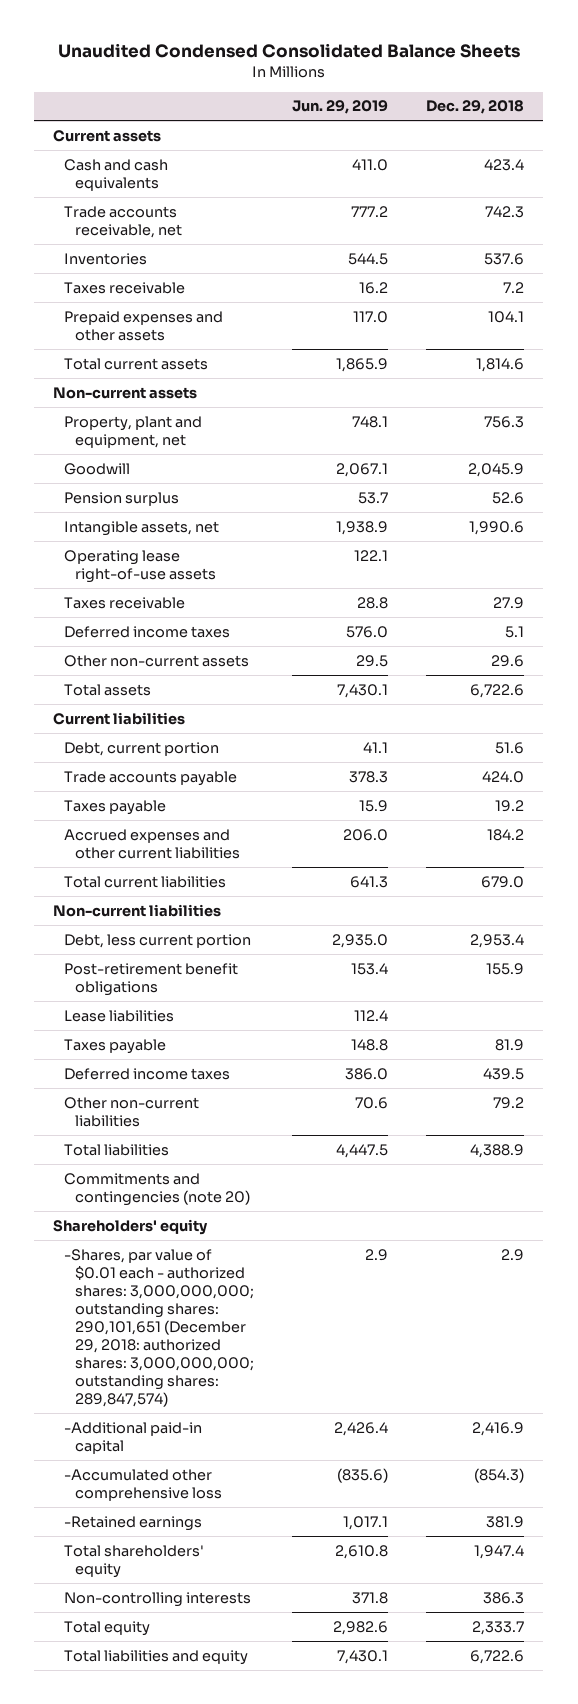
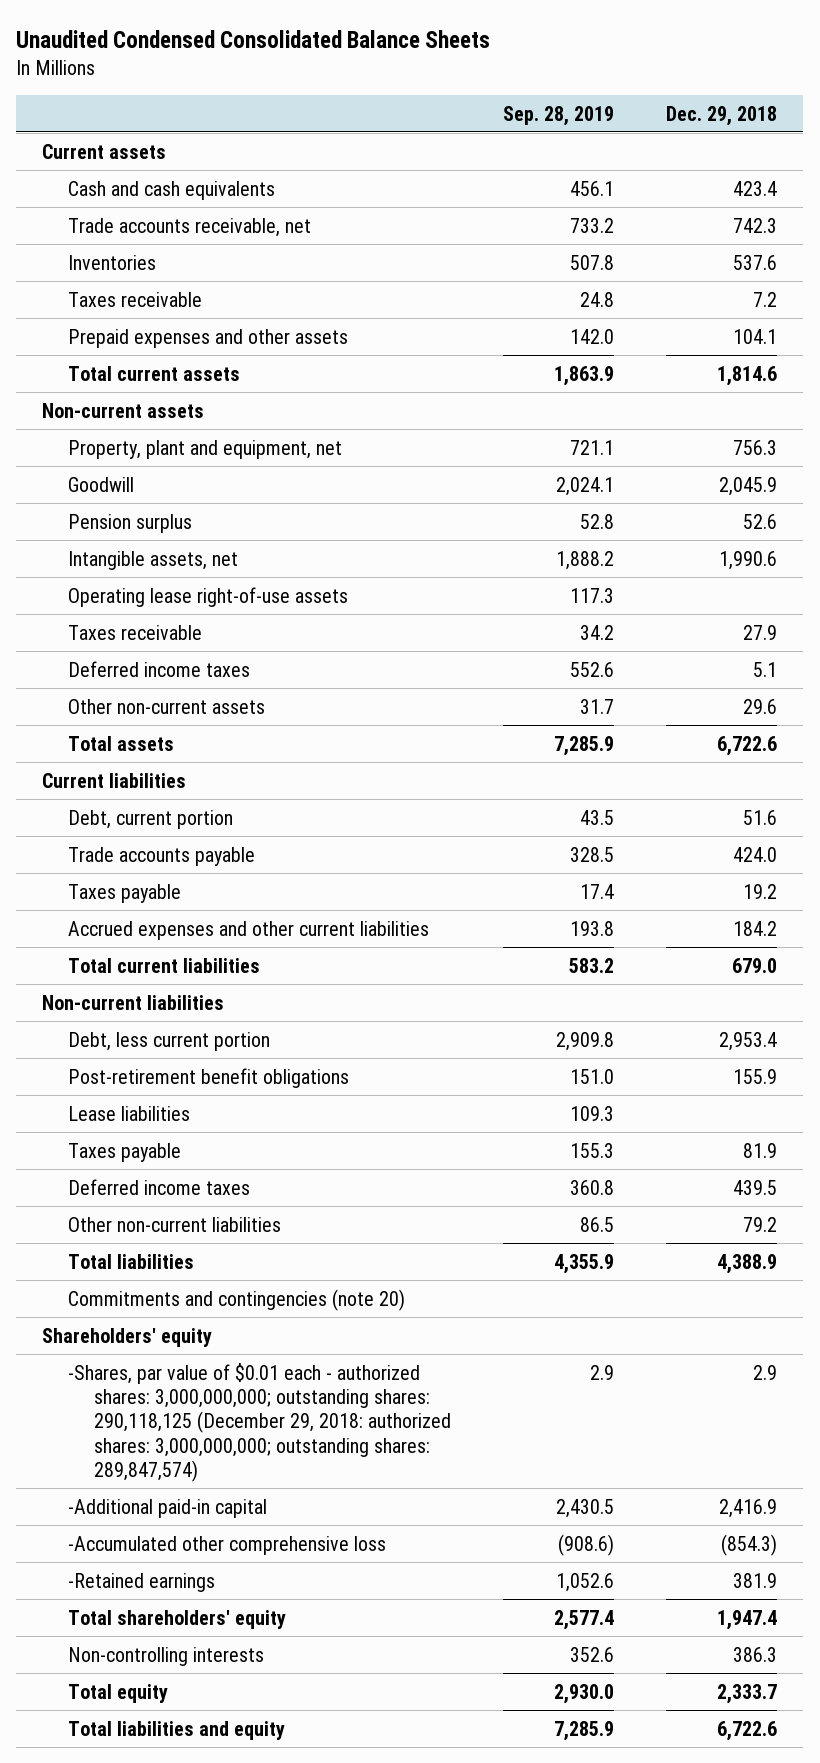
- | Jun. 29, 2019 | Dec. 29, 2018
+ | Sep. 28, 2019 | Dec. 29, 2018
- -Shares, par value of $0.01 each - authorized shares: 3,000,000,000; outstanding shares: 290,101,651 (December 29, 2018: authorized shares: 3,000,000,000; outstanding shares: 289,847,574) | 2.9 | 2.9
+ -Shares, par value of $0.01 each - authorized shares: 3,000,000,000; outstanding shares: 290,118,125 (December 29, 2018: authorized shares: 3,000,000,000; outstanding shares: 289,847,574) | 2.9 | 2.9

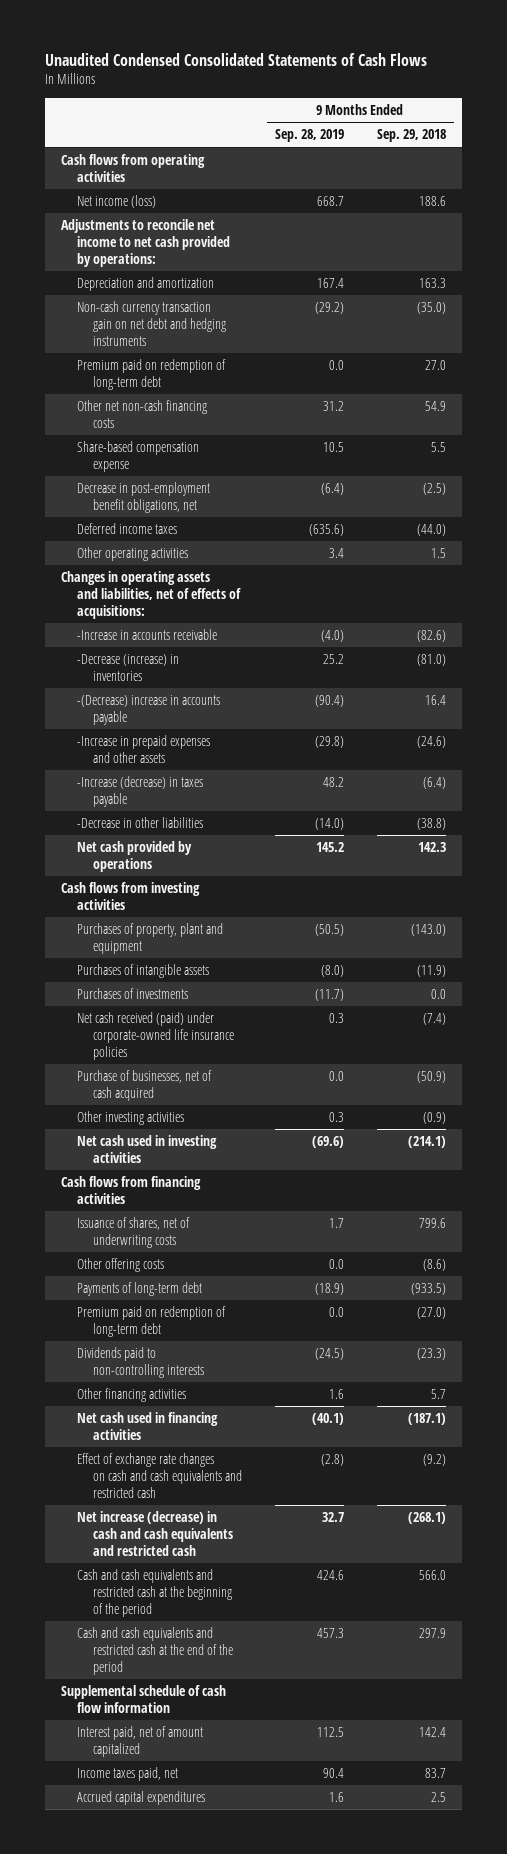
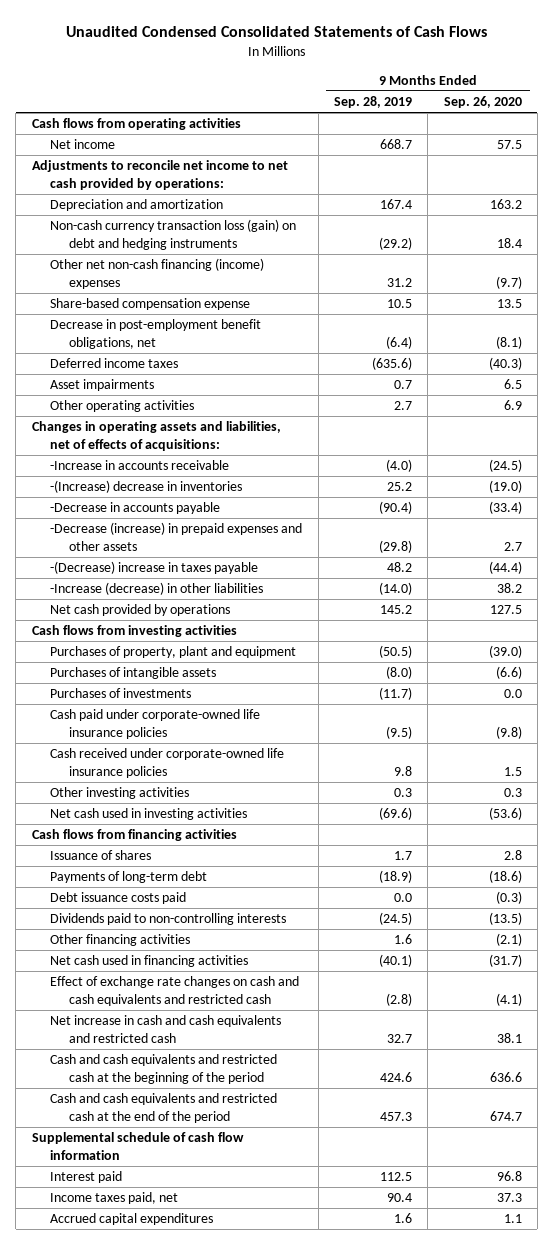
- | 9 Months Ended Sep. 28, 2019 | 9 Months Ended Sep. 29, 2018
+ | 9 Months Ended Sep. 28, 2019 | 9 Months Ended Sep. 26, 2020
- Net income (loss) | 668.7 | 188.6
+ Net income | 668.7 | 57.5
- Non-cash currency transaction gain on net debt and hedging instruments | (29.2) | (35.0)
- Premium paid on redemption of long-term debt | 0.0 | 27.0
- Other net non-cash financing costs | 31.2 | 54.9
+ Non-cash currency transaction loss (gain) on debt and hedging instruments | (29.2) | 18.4
+ Other net non-cash financing (income) expenses | 31.2 | (9.7)
- Other operating activities | 3.4 | 1.5
+ Asset impairments | 0.7 | 6.5
+ Other operating activities | 2.7 | 6.9
- -Decrease (increase) in inventories | 25.2 | (81.0)
- -(Decrease) increase in accounts payable | (90.4) | 16.4
- -Increase in prepaid expenses and other assets | (29.8) | (24.6)
- -Increase (decrease) in taxes payable | 48.2 | (6.4)
- -Decrease in other liabilities | (14.0) | (38.8)
+ -(Increase) decrease in inventories | 25.2 | (19.0)
+ -Decrease in accounts payable | (90.4) | (33.4)
+ -Decrease (increase) in prepaid expenses and other assets | (29.8) | 2.7
+ -(Decrease) increase in taxes payable | 48.2 | (44.4)
+ -Increase (decrease) in other liabilities | (14.0) | 38.2
- Net cash received (paid) under corporate-owned life insurance policies | 0.3 | (7.4)
- Purchase of businesses, net of cash acquired | 0.0 | (50.9)
+ Cash paid under corporate-owned life insurance policies | (9.5) | (9.8)
+ Cash received under corporate-owned life insurance policies | 9.8 | 1.5
- Issuance of shares, net of underwriting costs | 1.7 | 799.6
- Other offering costs | 0.0 | (8.6)
+ Issuance of shares | 1.7 | 2.8
- Premium paid on redemption of long-term debt | 0.0 | (27.0)
+ Debt issuance costs paid | 0.0 | (0.3)
- Net increase (decrease) in cash and cash equivalents and restricted cash | 32.7 | (268.1)
+ Net increase in cash and cash equivalents and restricted cash | 32.7 | 38.1
- Interest paid, net of amount capitalized | 112.5 | 142.4
+ Interest paid | 112.5 | 96.8

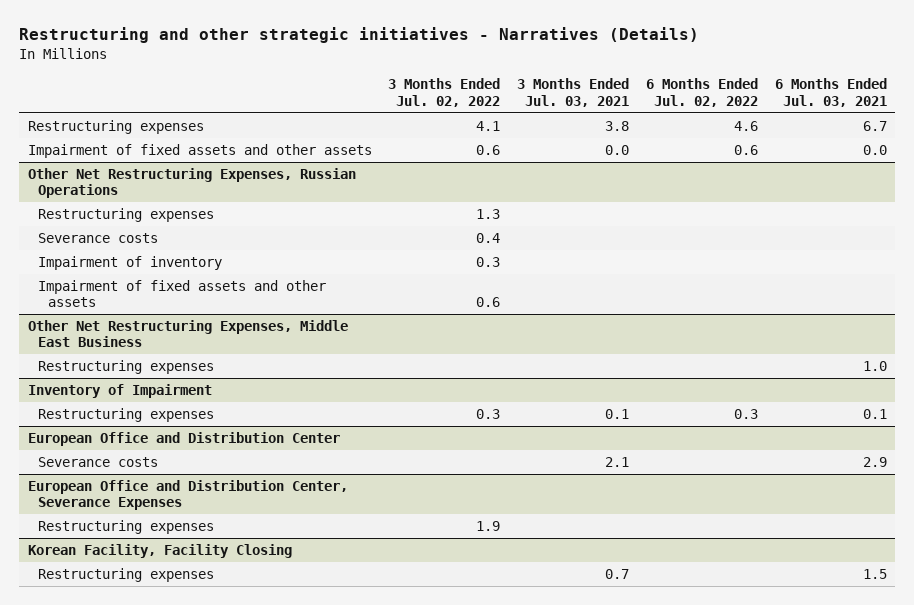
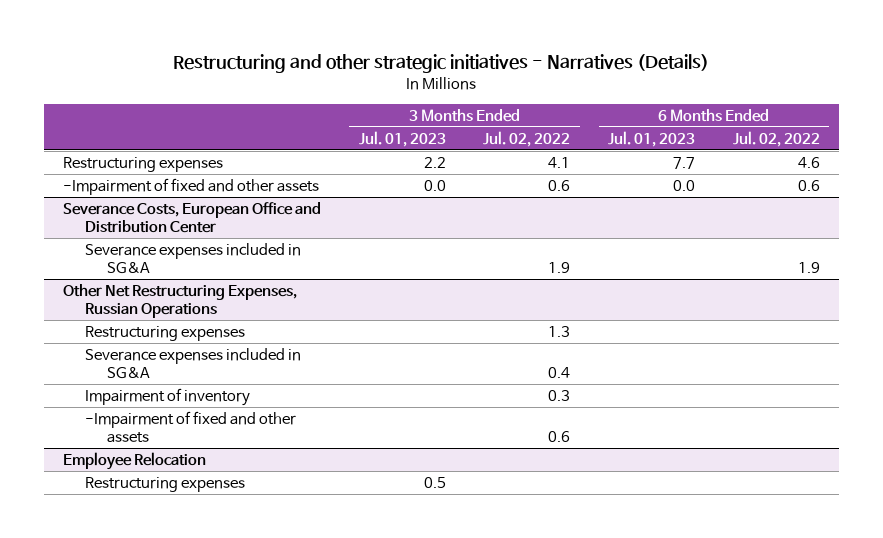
- | 3 Months Ended Jul. 02, 2022 | 3 Months Ended Jul. 03, 2021 | 6 Months Ended Jul. 02, 2022 | 6 Months Ended Jul. 03, 2021
+ | 3 Months Ended Jul. 01, 2023 | 3 Months Ended Jul. 02, 2022 | 6 Months Ended Jul. 01, 2023 | 6 Months Ended Jul. 02, 2022
- Impairment of fixed assets and other assets | 0.6 | 0.0 | 0.6 | 0.0
+ -Impairment of fixed and other assets | 0.0 | 0.6 | 0.0 | 0.6
+ Severance Costs, European Office and Distribution Center
+ Severance expenses included in SG&A | | 1.9 | | 1.9
@ Other Net Restructuring Expenses, Russian Operations
- Severance costs | 0.4 | | |
+ Severance expenses included in SG&A | | 0.4 | |
- Impairment of fixed assets and other assets | 0.6 | | |
- Other Net Restructuring Expenses, Middle East Business
- Restructuring expenses | | | | 1.0
- Inventory of Impairment
- Restructuring expenses | 0.3 | 0.1 | 0.3 | 0.1
- European Office and Distribution Center
- Severance costs | | 2.1 | | 2.9
- European Office and Distribution Center, Severance Expenses
- Restructuring expenses | 1.9 | | |
- Korean Facility, Facility Closing
@ Other Net Restructuring Expenses, Russian Operations
+ -Impairment of fixed and other assets | | 0.6 | |
+ Employee Relocation

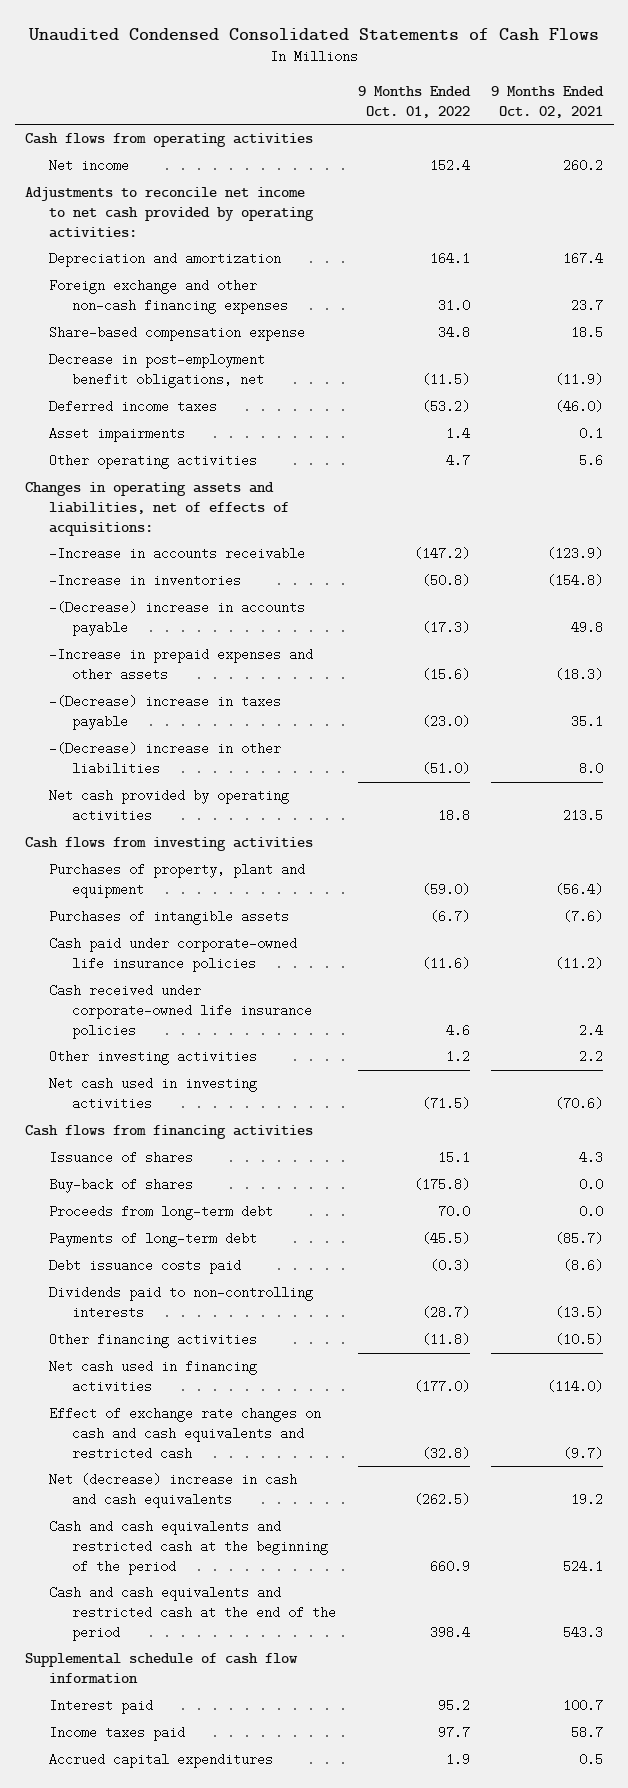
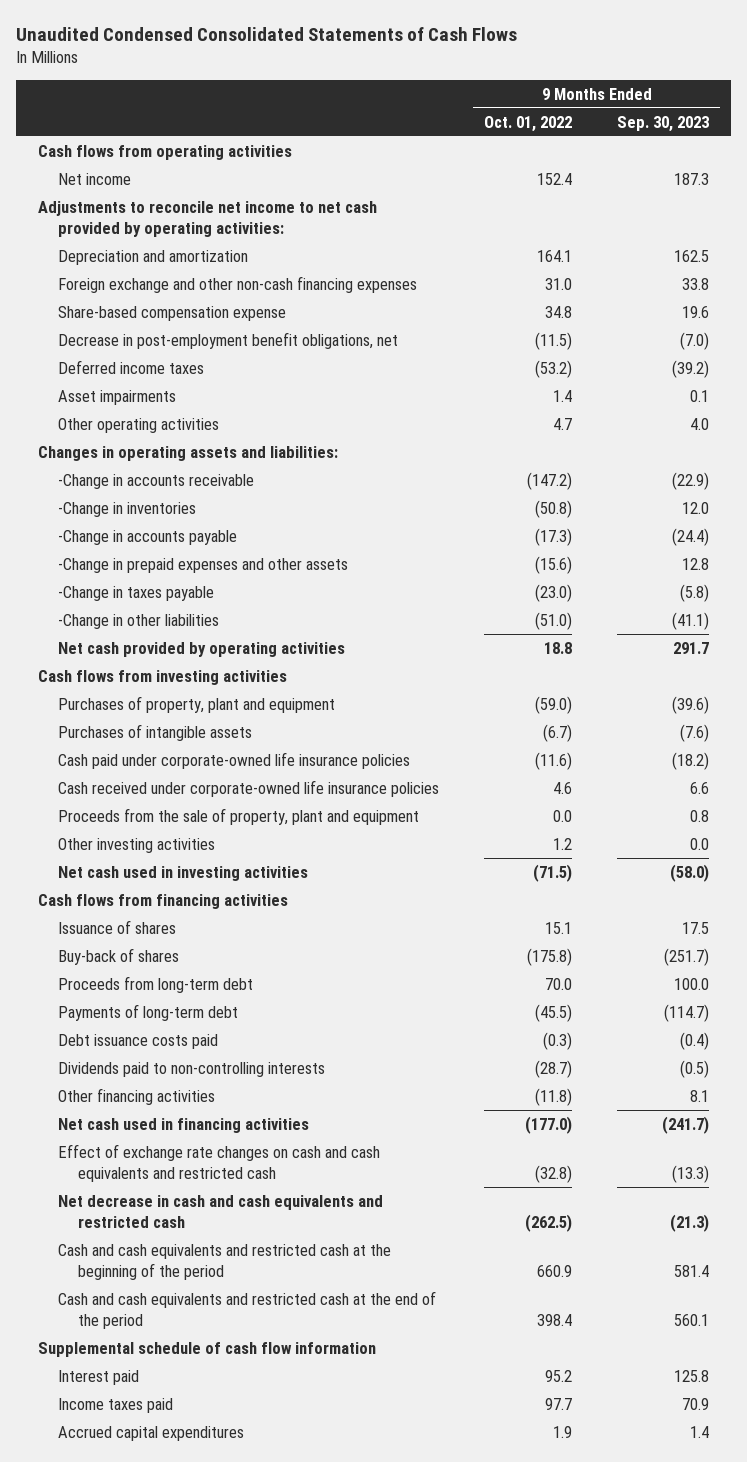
- | 9 Months Ended Oct. 01, 2022 | 9 Months Ended Oct. 02, 2021
+ | 9 Months Ended Oct. 01, 2022 | 9 Months Ended Sep. 30, 2023
- Changes in operating assets and liabilities, net of effects of acquisitions:
- -Increase in accounts receivable | (147.2) | (123.9)
- -Increase in inventories | (50.8) | (154.8)
- -(Decrease) increase in accounts payable | (17.3) | 49.8
- -Increase in prepaid expenses and other assets | (15.6) | (18.3)
- -(Decrease) increase in taxes payable | (23.0) | 35.1
- -(Decrease) increase in other liabilities | (51.0) | 8.0
+ Changes in operating assets and liabilities:
+ -Change in accounts receivable | (147.2) | (22.9)
+ -Change in inventories | (50.8) | 12.0
+ -Change in accounts payable | (17.3) | (24.4)
+ -Change in prepaid expenses and other assets | (15.6) | 12.8
+ -Change in taxes payable | (23.0) | (5.8)
+ -Change in other liabilities | (51.0) | (41.1)
+ Proceeds from the sale of property, plant and equipment | 0.0 | 0.8
- Net (decrease) increase in cash and cash equivalents | (262.5) | 19.2
+ Net decrease in cash and cash equivalents and restricted cash | (262.5) | (21.3)

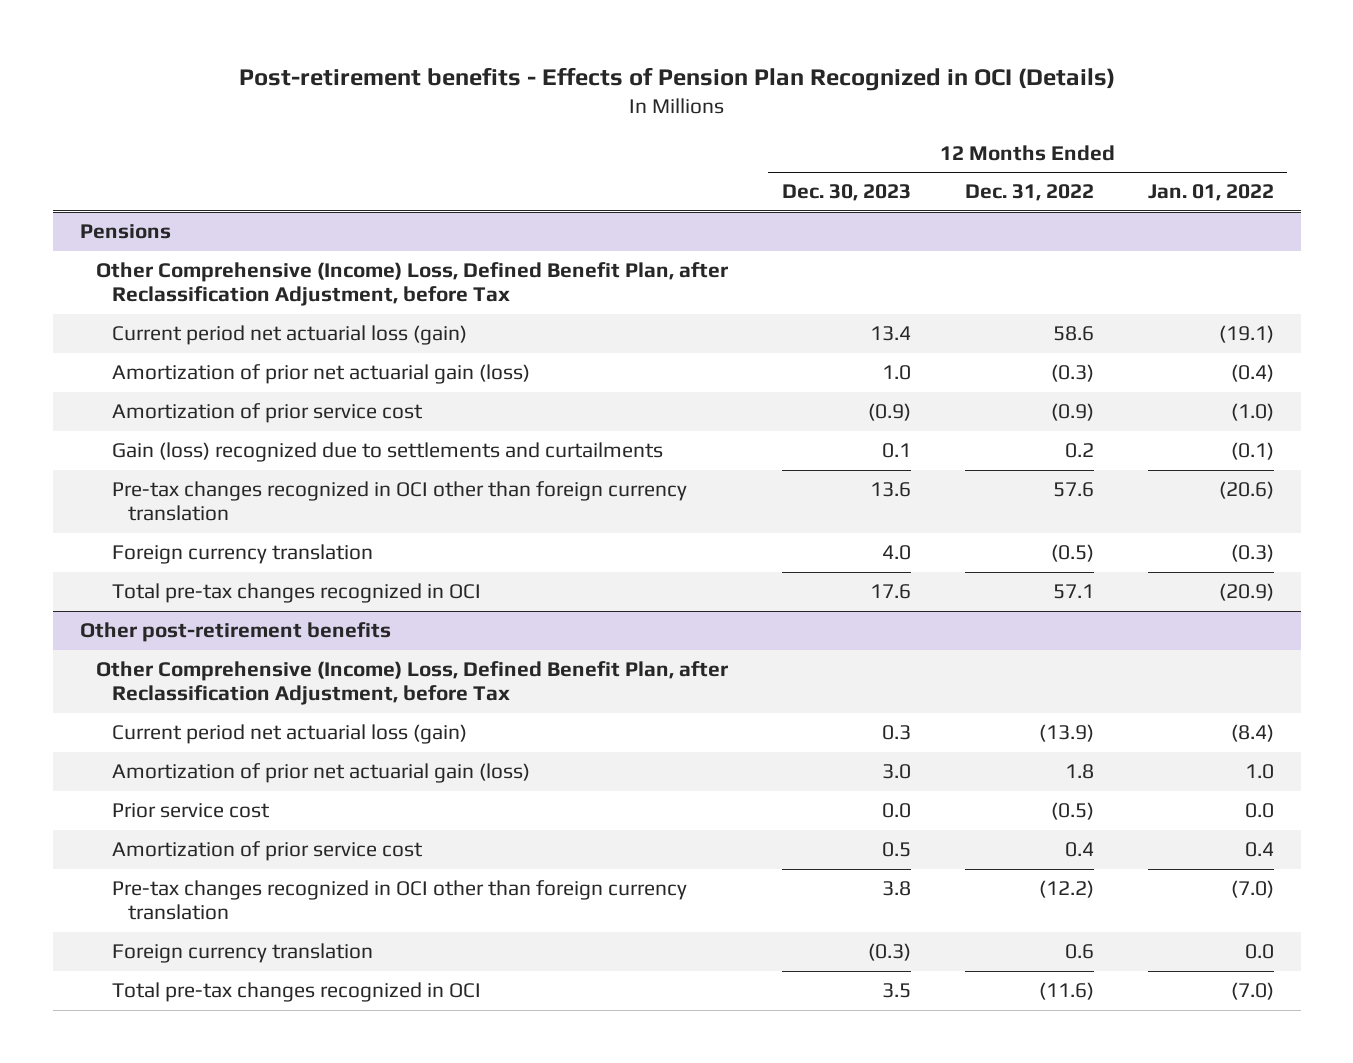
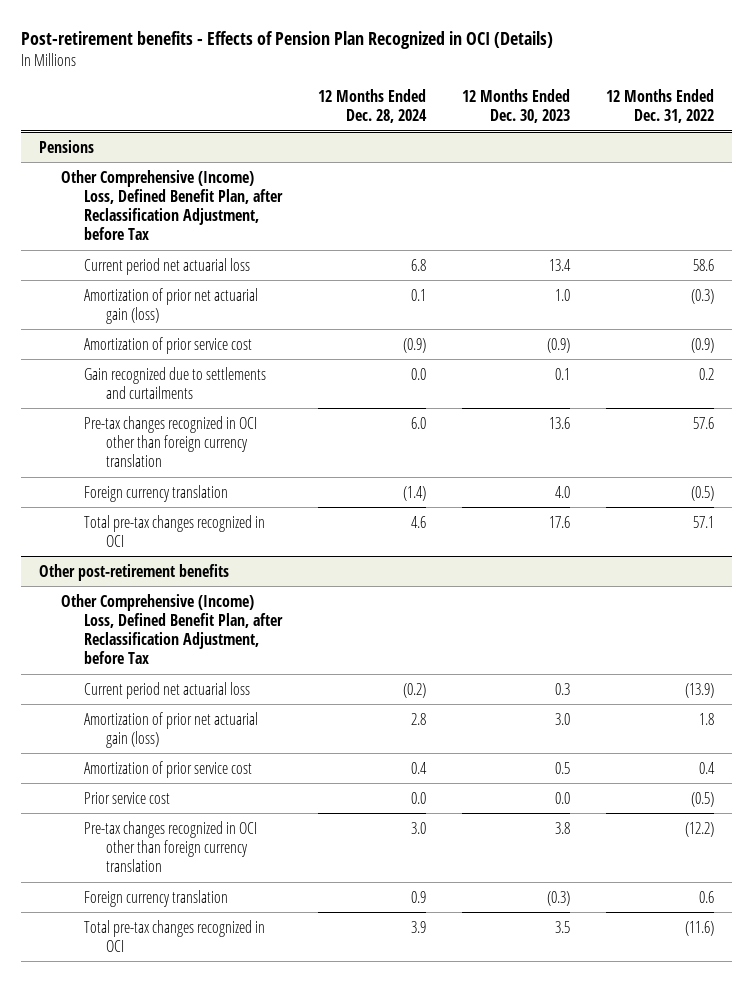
- | 12 Months Ended Dec. 30, 2023 | 12 Months Ended Dec. 31, 2022 | 12 Months Ended Jan. 01, 2022
+ | 12 Months Ended Dec. 28, 2024 | 12 Months Ended Dec. 30, 2023 | 12 Months Ended Dec. 31, 2022
@ Pensions
- Current period net actuarial loss (gain) | 13.4 | 58.6 | (19.1)
+ Current period net actuarial loss | 6.8 | 13.4 | 58.6
- Gain (loss) recognized due to settlements and curtailments | 0.1 | 0.2 | (0.1)
+ Gain recognized due to settlements and curtailments | 0.0 | 0.1 | 0.2
@ Other post-retirement benefits
- Current period net actuarial loss (gain) | 0.3 | (13.9) | (8.4)
+ Current period net actuarial loss | (0.2) | 0.3 | (13.9)
moved down: Prior service cost | 0.0 | 0.0 | (0.5)

